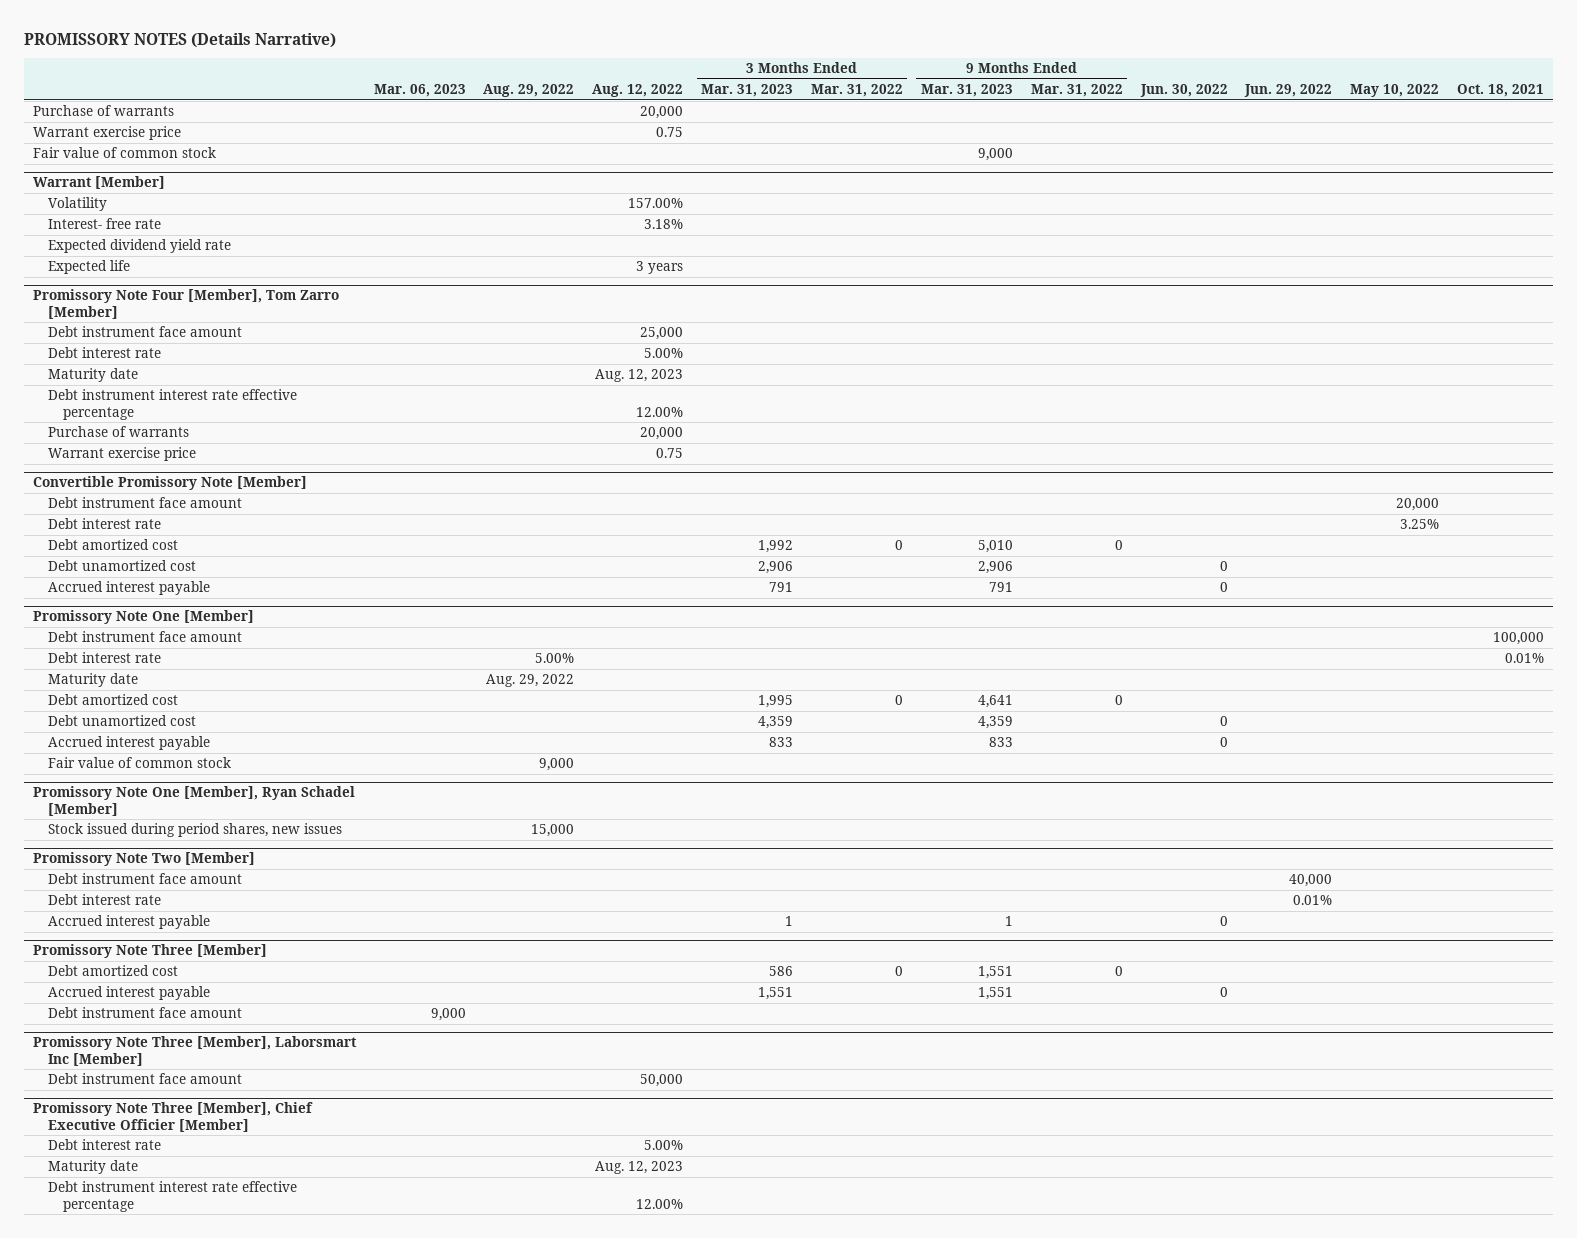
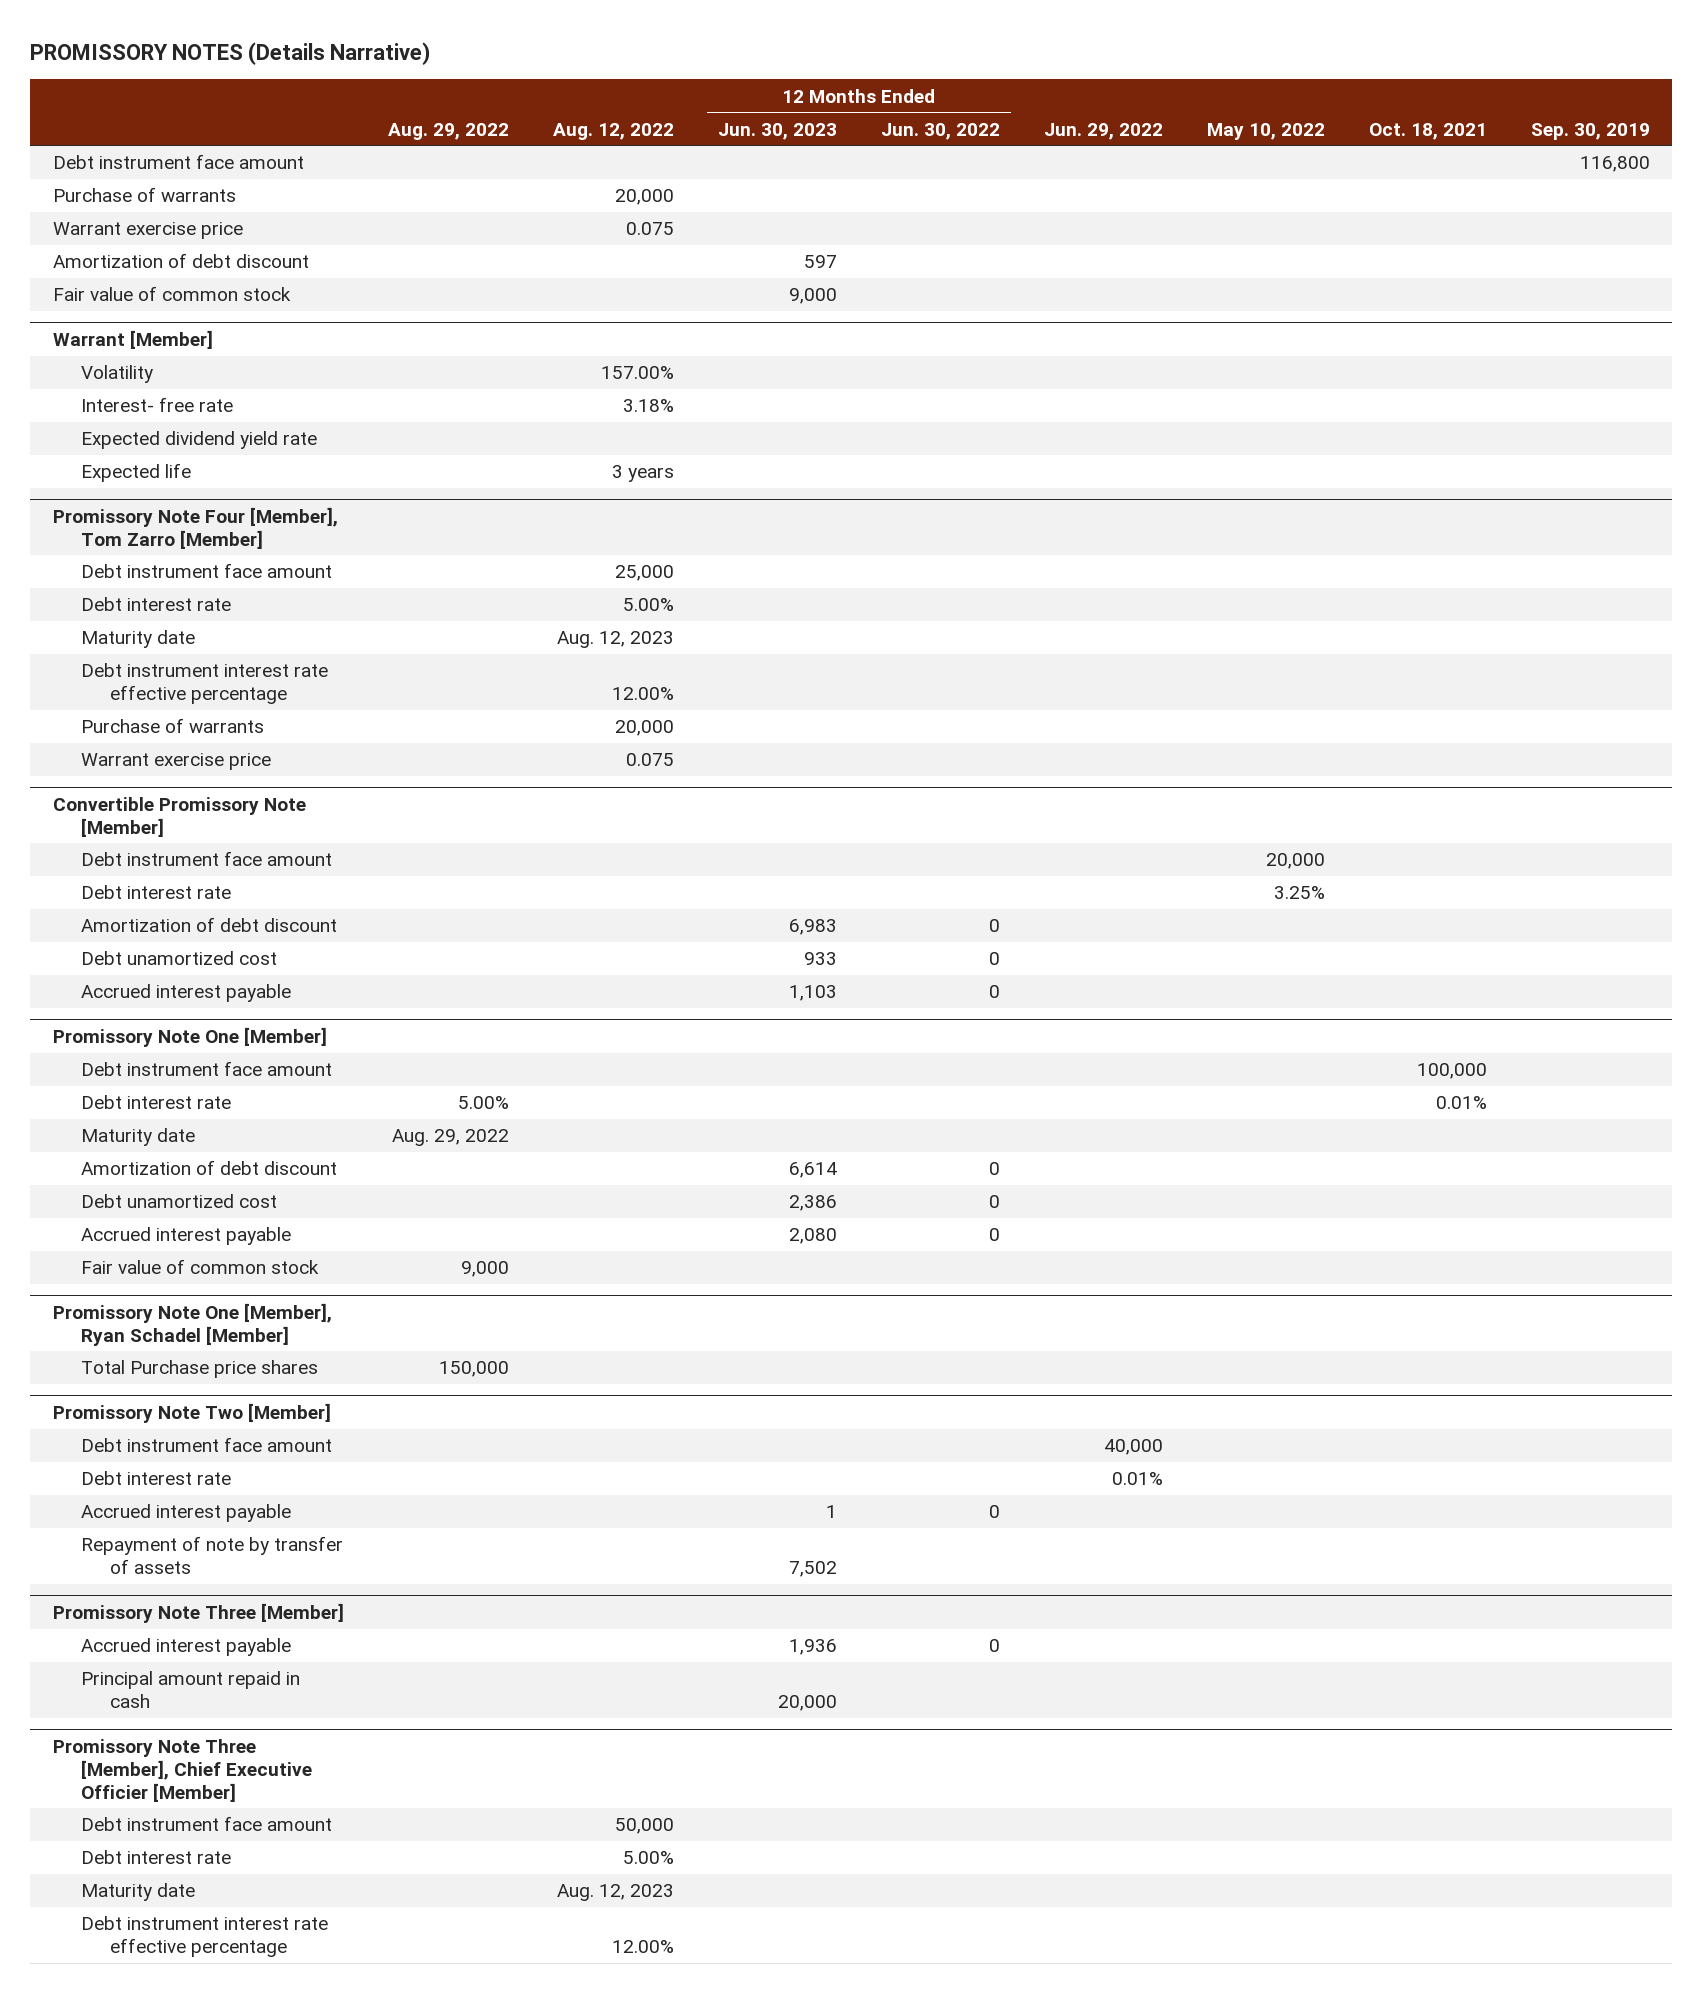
- | Mar. 06, 2023 | Aug. 29, 2022 | Aug. 12, 2022 | 3 Months Ended Mar. 31, 2023 | 3 Months Ended Mar. 31, 2022 | 9 Months Ended Mar. 31, 2023 | 9 Months Ended Mar. 31, 2022 | Jun. 30, 2022 | Jun. 29, 2022 | May 10, 2022 | Oct. 18, 2021
+ | Aug. 29, 2022 | Aug. 12, 2022 | 12 Months Ended Jun. 30, 2023 | 12 Months Ended Jun. 30, 2022 | Jun. 29, 2022 | May 10, 2022 | Oct. 18, 2021 | Sep. 30, 2019
+ Debt instrument face amount | | | | | | | | 116,800
- Warrant exercise price | | | 0.75 | | | | | | | |
+ Warrant exercise price | | 0.075 | | | | | |
+ Amortization of debt discount | | | 597 | | | | |
@ Promissory Note Four [Member], Tom Zarro [Member]
- Warrant exercise price | | | 0.75 | | | | | | | |
+ Warrant exercise price | | 0.075 | | | | | |
@ Convertible Promissory Note [Member]
- Debt amortized cost | | | | 1,992 | 0 | 5,010 | 0 | | | |
+ Amortization of debt discount | | | 6,983 | 0 | | | |
@ Promissory Note One [Member]
- Debt amortized cost | | | | 1,995 | 0 | 4,641 | 0 | | | |
+ Amortization of debt discount | | | 6,614 | 0 | | | |
@ Promissory Note One [Member], Ryan Schadel [Member]
- Stock issued during period shares, new issues | | 15,000 | | | | | | | | |
+ Total Purchase price shares | 150,000 | | | | | | |
@ Promissory Note Two [Member]
+ Repayment of note by transfer of assets | | | 7,502 | | | | |
@ Promissory Note Three [Member]
- Debt amortized cost | | | | 586 | 0 | 1,551 | 0 | | | |
- Debt instrument face amount | 9,000 | | | | | | | | | |
- Promissory Note Three [Member], Laborsmart Inc [Member]
- Debt instrument face amount | | | 50,000 | | | | | | | |
@ Promissory Note Three [Member]
+ Principal amount repaid in cash | | | 20,000 | | | | |
@ Promissory Note Three [Member], Chief Executive Officier [Member]
+ Debt instrument face amount | | 50,000 | | | | | |

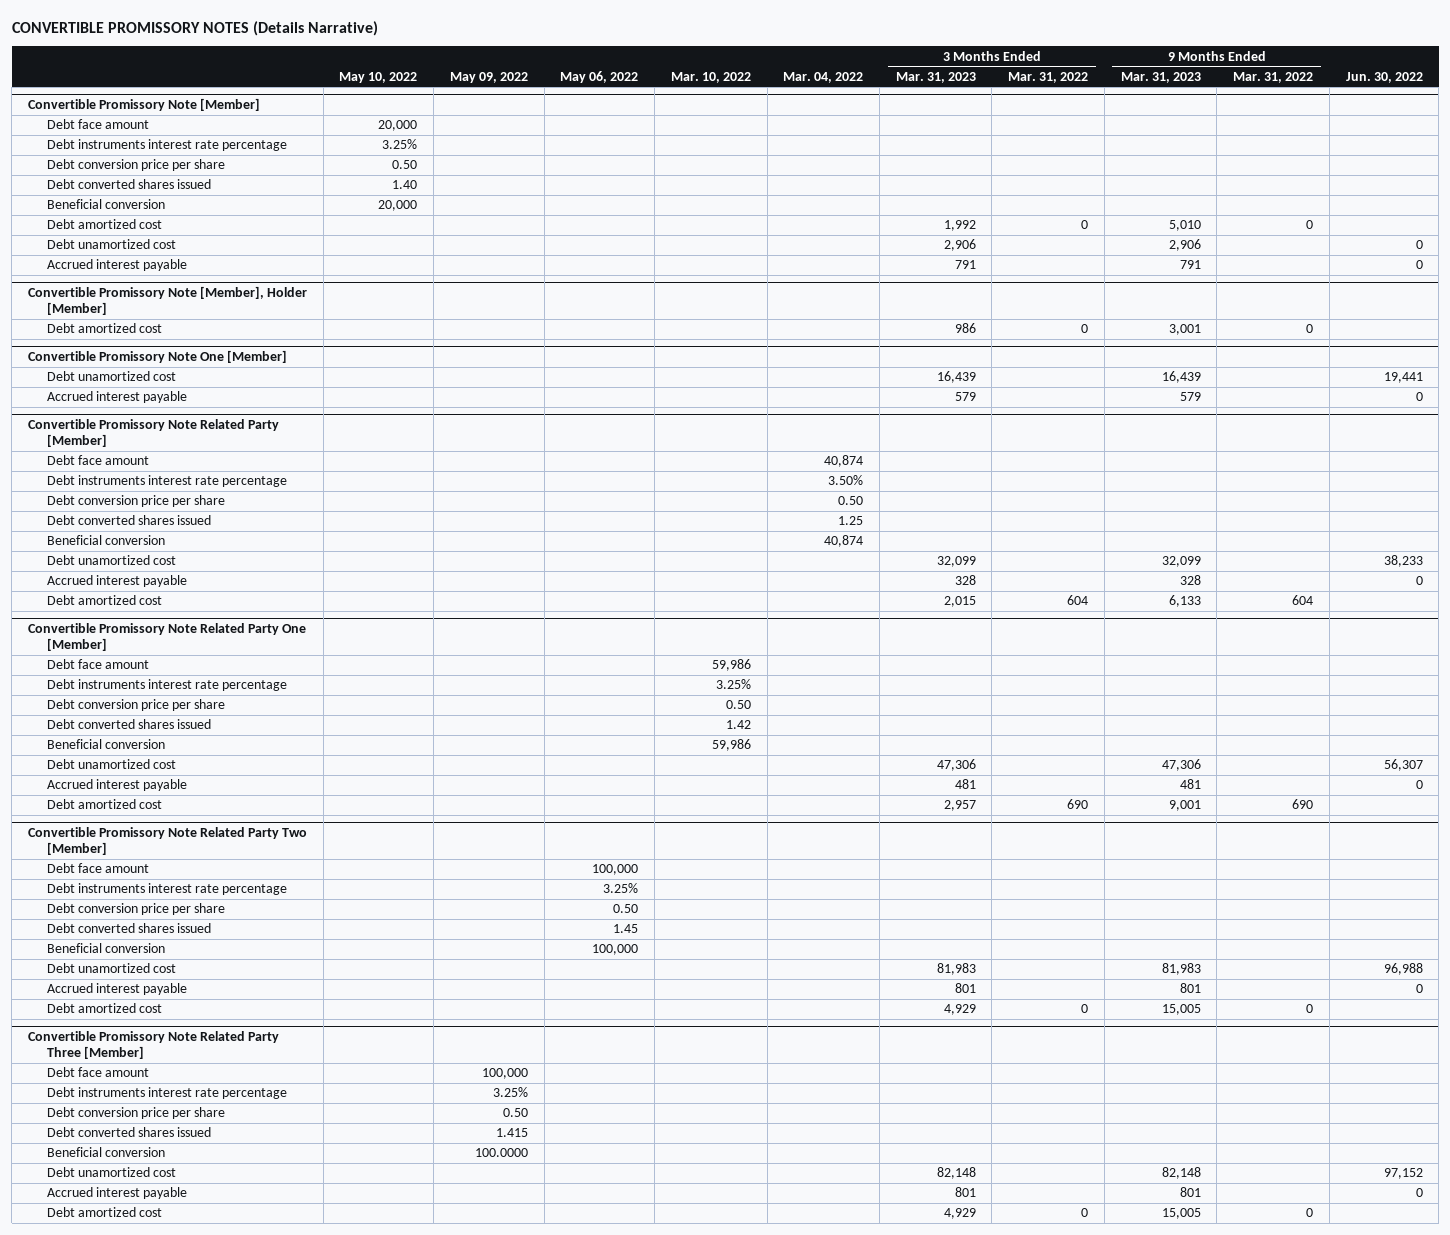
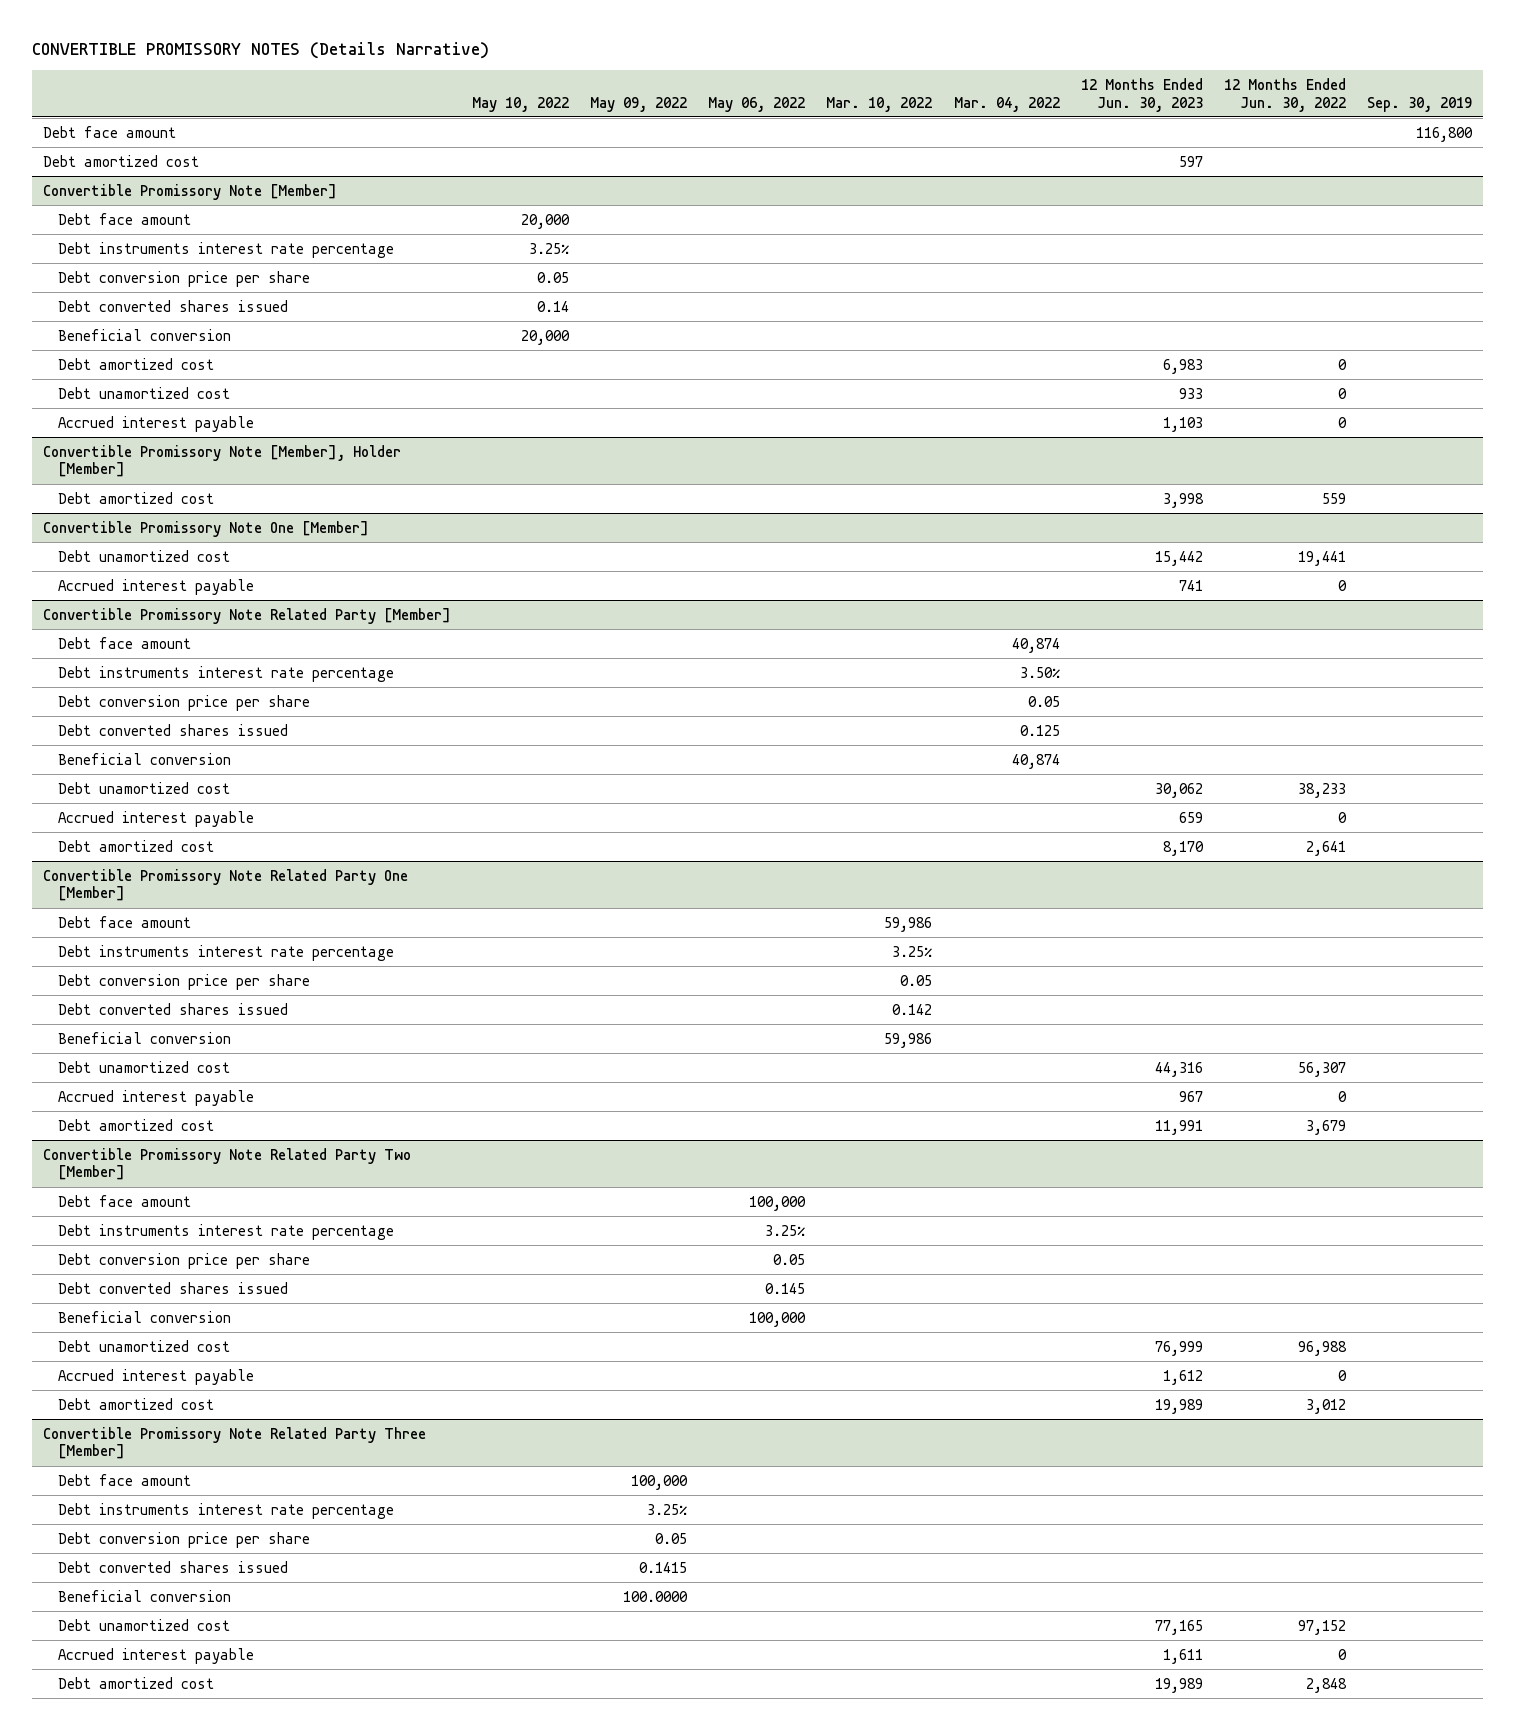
- | May 10, 2022 | May 09, 2022 | May 06, 2022 | Mar. 10, 2022 | Mar. 04, 2022 | 3 Months Ended Mar. 31, 2023 | 3 Months Ended Mar. 31, 2022 | 9 Months Ended Mar. 31, 2023 | 9 Months Ended Mar. 31, 2022 | Jun. 30, 2022
+ | May 10, 2022 | May 09, 2022 | May 06, 2022 | Mar. 10, 2022 | Mar. 04, 2022 | 12 Months Ended Jun. 30, 2023 | 12 Months Ended Jun. 30, 2022 | Sep. 30, 2019
+ Debt face amount | | | | | | | | 116,800
+ Debt amortized cost | | | | | | 597 | |
@ Convertible Promissory Note [Member]
- Debt conversion price per share | 0.50 | | | | | | | | |
- Debt converted shares issued | 1.40 | | | | | | | | |
+ Debt conversion price per share | 0.05 | | | | | | |
+ Debt converted shares issued | 0.14 | | | | | | |
@ Convertible Promissory Note Related Party [Member]
- Debt conversion price per share | | | | | 0.50 | | | | |
- Debt converted shares issued | | | | | 1.25 | | | | |
+ Debt conversion price per share | | | | | 0.05 | | |
+ Debt converted shares issued | | | | | 0.125 | | |
@ Convertible Promissory Note Related Party One [Member]
- Debt conversion price per share | | | | 0.50 | | | | | |
- Debt converted shares issued | | | | 1.42 | | | | | |
+ Debt conversion price per share | | | | 0.05 | | | |
+ Debt converted shares issued | | | | 0.142 | | | |
@ Convertible Promissory Note Related Party Two [Member]
- Debt conversion price per share | | | 0.50 | | | | | | |
- Debt converted shares issued | | | 1.45 | | | | | | |
+ Debt conversion price per share | | | 0.05 | | | | |
+ Debt converted shares issued | | | 0.145 | | | | |
@ Convertible Promissory Note Related Party Three [Member]
- Debt conversion price per share | | 0.50 | | | | | | | |
- Debt converted shares issued | | 1.415 | | | | | | | |
+ Debt conversion price per share | | 0.05 | | | | | |
+ Debt converted shares issued | | 0.1415 | | | | | |

